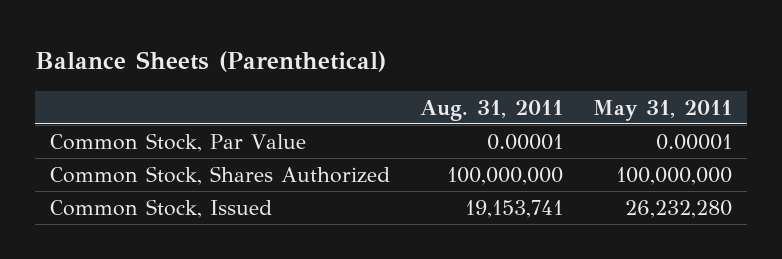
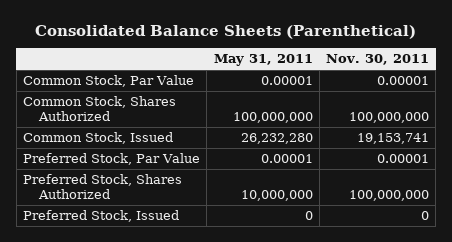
- Balance Sheets (Parenthetical)
+ Consolidated Balance Sheets (Parenthetical)
- | Aug. 31, 2011 | May 31, 2011
+ | May 31, 2011 | Nov. 30, 2011
+ Preferred Stock, Par Value | 0.00001 | 0.00001
+ Preferred Stock, Shares Authorized | 10,000,000 | 100,000,000
+ Preferred Stock, Issued | 0 | 0

